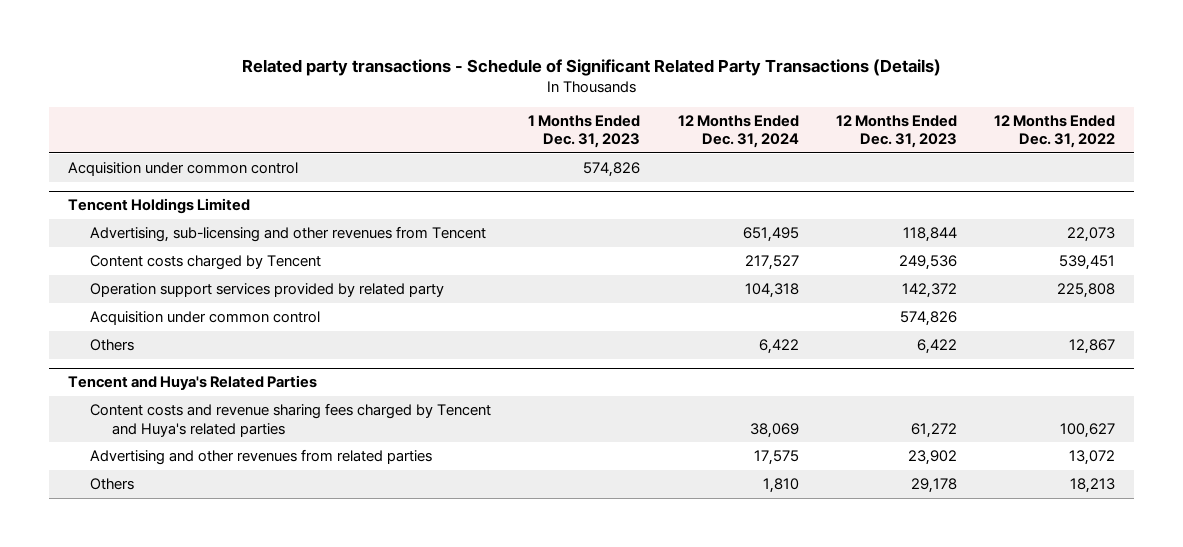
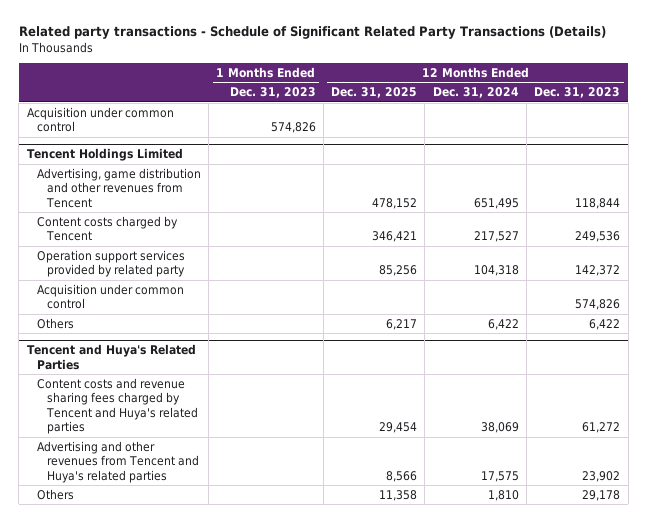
- | 1 Months Ended Dec. 31, 2023 | 12 Months Ended Dec. 31, 2024 | 12 Months Ended Dec. 31, 2023 | 12 Months Ended Dec. 31, 2022
+ | 1 Months Ended Dec. 31, 2023 | 12 Months Ended Dec. 31, 2025 | 12 Months Ended Dec. 31, 2024 | 12 Months Ended Dec. 31, 2023
@ Tencent Holdings Limited
- Advertising, sub-licensing and other revenues from Tencent | | 651,495 | 118,844 | 22,073
+ Advertising, game distribution and other revenues from Tencent | | 478,152 | 651,495 | 118,844
@ Tencent and Huya's Related Parties
- Advertising and other revenues from related parties | | 17,575 | 23,902 | 13,072
+ Advertising and other revenues from Tencent and Huya's related parties | | 8,566 | 17,575 | 23,902

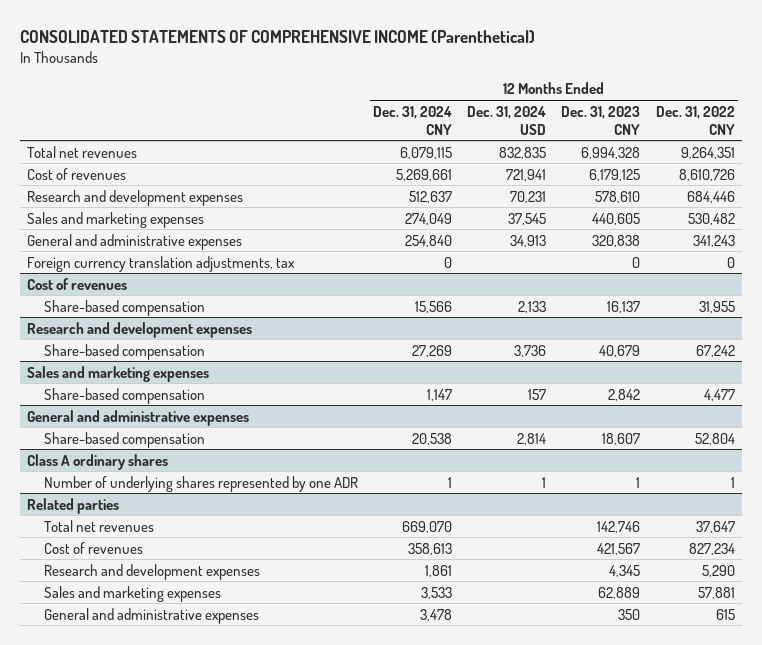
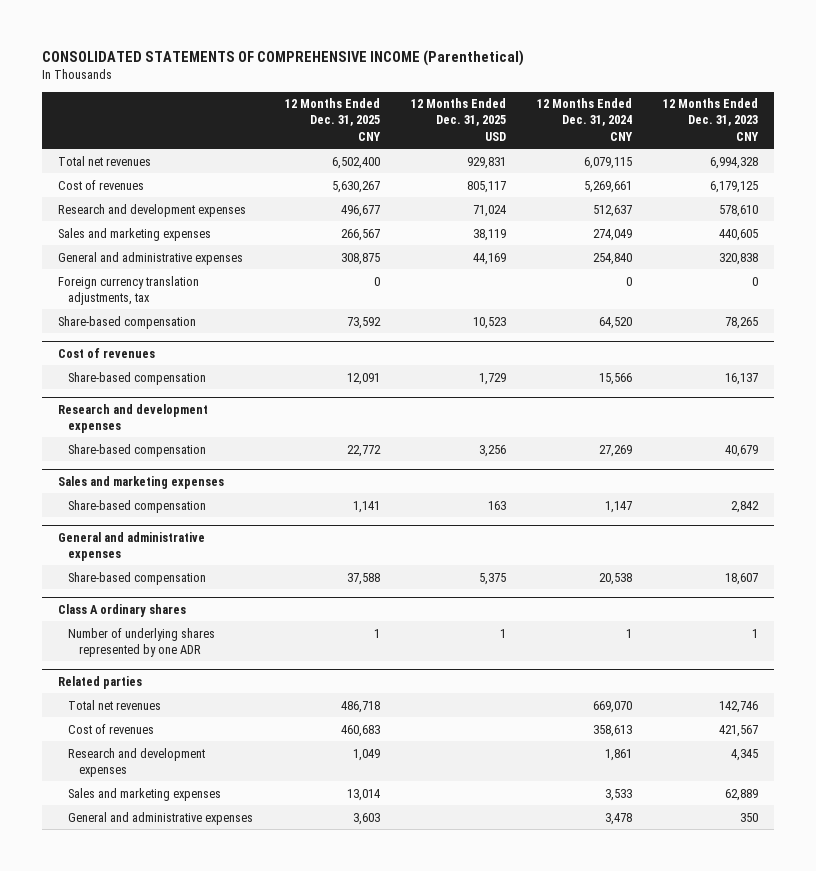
- | 12 Months Ended Dec. 31, 2024 CNY | 12 Months Ended Dec. 31, 2024 USD | 12 Months Ended Dec. 31, 2023 CNY | 12 Months Ended Dec. 31, 2022 CNY
+ | 12 Months Ended Dec. 31, 2025 CNY | 12 Months Ended Dec. 31, 2025 USD | 12 Months Ended Dec. 31, 2024 CNY | 12 Months Ended Dec. 31, 2023 CNY
+ Share-based compensation | 73,592 | 10,523 | 64,520 | 78,265

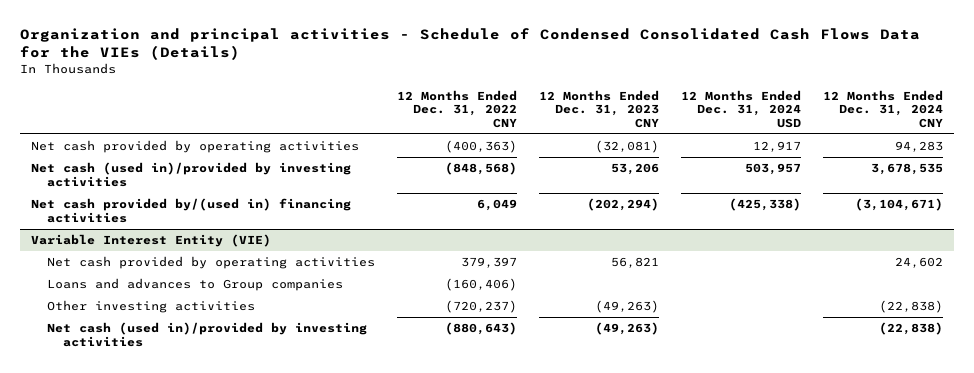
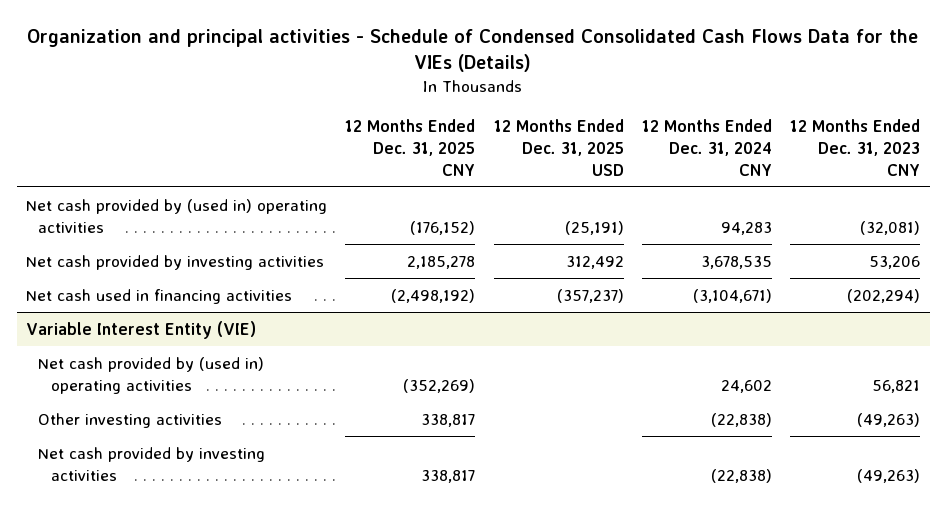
- | 12 Months Ended Dec. 31, 2022 CNY | 12 Months Ended Dec. 31, 2023 CNY | 12 Months Ended Dec. 31, 2024 USD | 12 Months Ended Dec. 31, 2024 CNY
+ | 12 Months Ended Dec. 31, 2025 CNY | 12 Months Ended Dec. 31, 2025 USD | 12 Months Ended Dec. 31, 2024 CNY | 12 Months Ended Dec. 31, 2023 CNY
- Net cash provided by operating activities | (400,363) | (32,081) | 12,917 | 94,283
- Net cash (used in)/provided by investing activities | (848,568) | 53,206 | 503,957 | 3,678,535
- Net cash provided by/(used in) financing activities | 6,049 | (202,294) | (425,338) | (3,104,671)
+ Net cash provided by (used in) operating activities | (176,152) | (25,191) | 94,283 | (32,081)
+ Net cash provided by investing activities | 2,185,278 | 312,492 | 3,678,535 | 53,206
+ Net cash used in financing activities | (2,498,192) | (357,237) | (3,104,671) | (202,294)
@ Variable Interest Entity (VIE)
- Net cash provided by operating activities | 379,397 | 56,821 | | 24,602
- Loans and advances to Group companies | (160,406) | | |
+ Net cash provided by (used in) operating activities | (352,269) | | 24,602 | 56,821
- Net cash (used in)/provided by investing activities | (880,643) | (49,263) | | (22,838)
+ Net cash provided by investing activities | 338,817 | | (22,838) | (49,263)

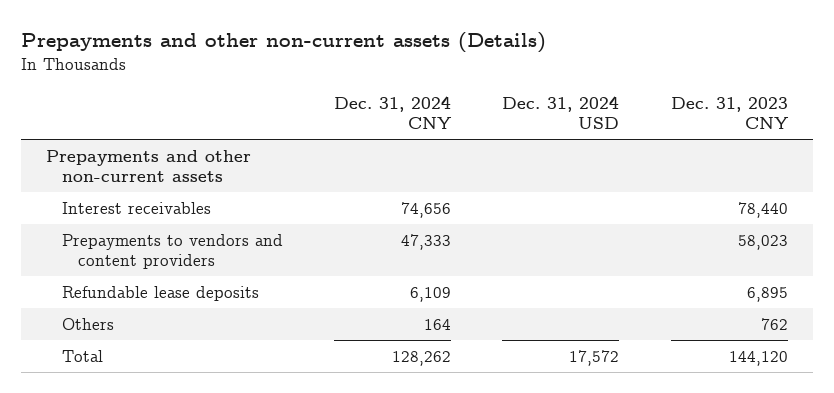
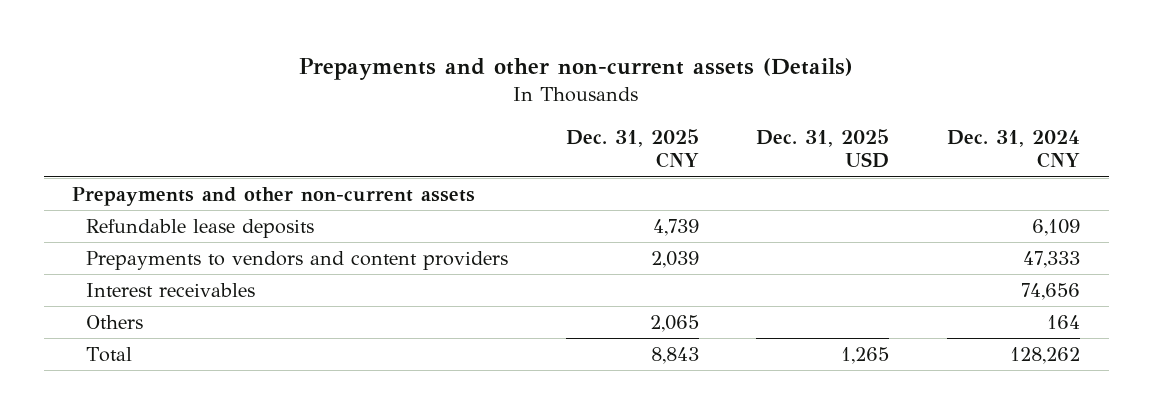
- | Dec. 31, 2024 CNY | Dec. 31, 2024 USD | Dec. 31, 2023 CNY
+ | Dec. 31, 2025 CNY | Dec. 31, 2025 USD | Dec. 31, 2024 CNY
moved down: Prepayments to vendors and content providers | 2,039 | | 47,333
moved down: Interest receivables | | | 74,656

